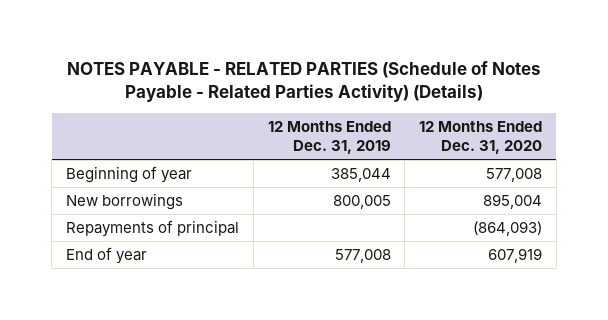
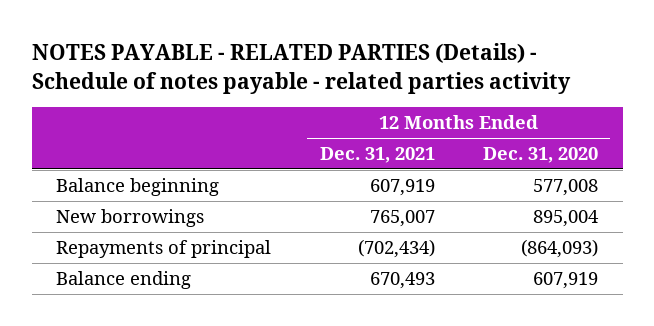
- NOTES PAYABLE - RELATED PARTIES (Schedule of Notes Payable - Related Parties Activity) (Details)
+ NOTES PAYABLE - RELATED PARTIES (Details) - Schedule of notes payable - related parties activity
- | 12 Months Ended Dec. 31, 2019 | 12 Months Ended Dec. 31, 2020
+ | 12 Months Ended Dec. 31, 2021 | 12 Months Ended Dec. 31, 2020
- Beginning of year | 385,044 | 577,008
+ Balance beginning | 607,919 | 577,008
- End of year | 577,008 | 607,919
+ Balance ending | 670,493 | 607,919

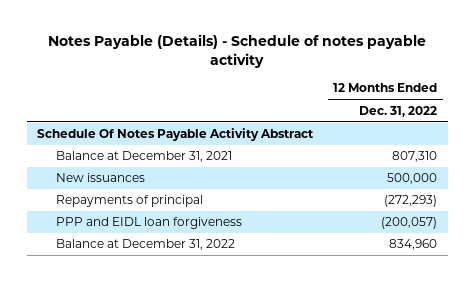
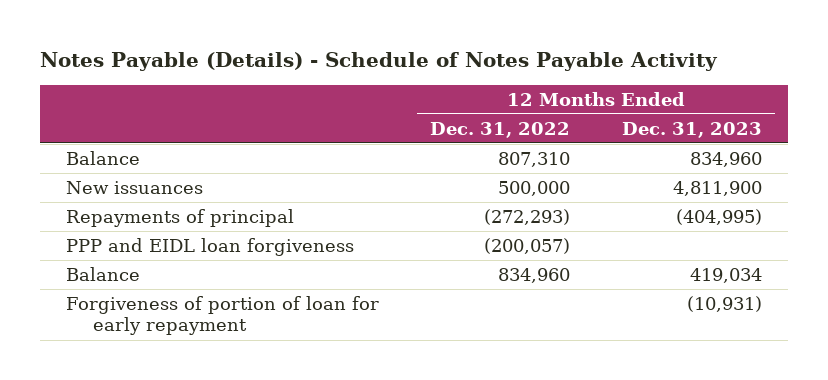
- Notes Payable (Details) - Schedule of notes payable activity
+ Notes Payable (Details) - Schedule of Notes Payable Activity
- | 12 Months Ended Dec. 31, 2022
+ | 12 Months Ended Dec. 31, 2022 | 12 Months Ended Dec. 31, 2023
- Schedule Of Notes Payable Activity Abstract
- Balance at December 31, 2021 | 807,310
+ Balance | 807,310 | 834,960
- Balance at December 31, 2022 | 834,960
+ Balance | 834,960 | 419,034
+ Forgiveness of portion of loan for early repayment | | (10,931)

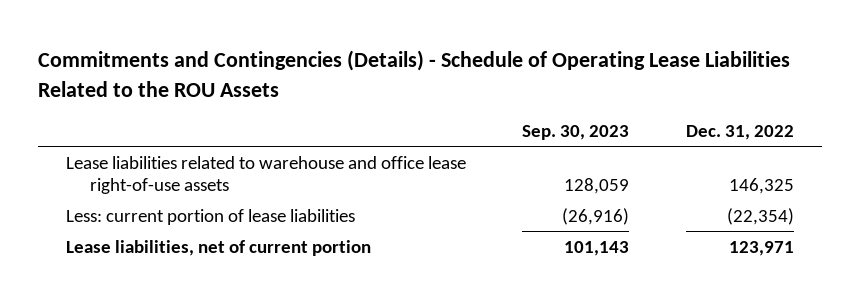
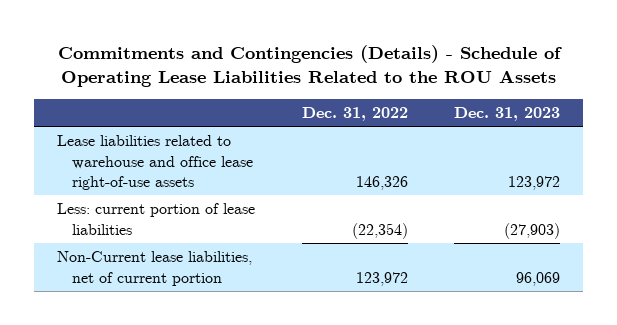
- | Sep. 30, 2023 | Dec. 31, 2022
+ | Dec. 31, 2022 | Dec. 31, 2023
- Lease liabilities related to warehouse and office lease right-of-use assets | 128,059 | 146,325
+ Lease liabilities related to warehouse and office lease right-of-use assets | 146,326 | 123,972
- Lease liabilities, net of current portion | 101,143 | 123,971
+ Non-Current lease liabilities, net of current portion | 123,972 | 96,069

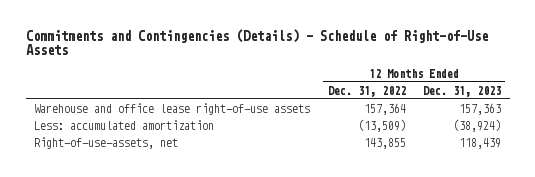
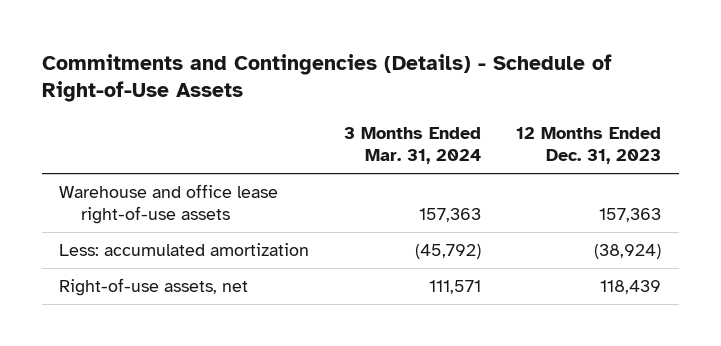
- | 12 Months Ended Dec. 31, 2022 | 12 Months Ended Dec. 31, 2023
+ | 3 Months Ended Mar. 31, 2024 | 12 Months Ended Dec. 31, 2023
- Right-of-use-assets, net | 143,855 | 118,439
+ Right-of-use assets, net | 111,571 | 118,439

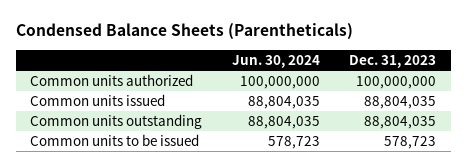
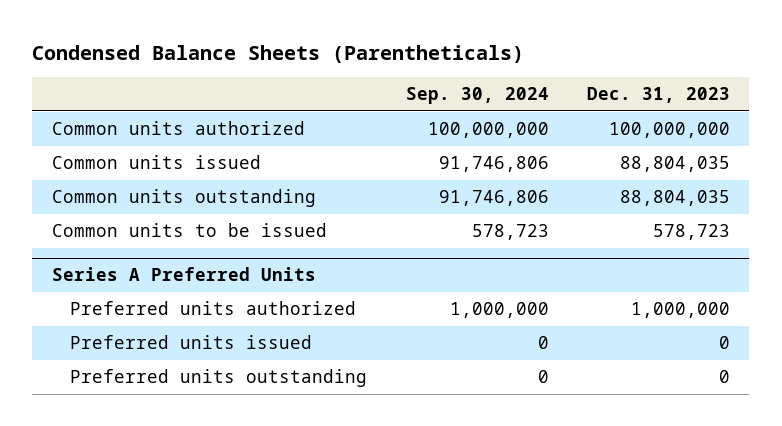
- | Jun. 30, 2024 | Dec. 31, 2023
+ | Sep. 30, 2024 | Dec. 31, 2023
+ Series A Preferred Units
+ Preferred units authorized | 1,000,000 | 1,000,000
+ Preferred units issued | 0 | 0
+ Preferred units outstanding | 0 | 0

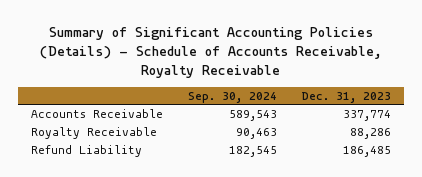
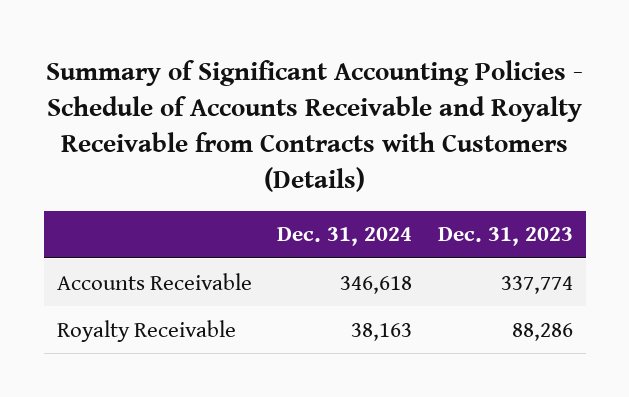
- Summary of Significant Accounting Policies (Details) - Schedule of Accounts Receivable, Royalty Receivable
+ Summary of Significant Accounting Policies - Schedule of Accounts Receivable and Royalty Receivable from Contracts with Customers (Details)
- | Sep. 30, 2024 | Dec. 31, 2023
+ | Dec. 31, 2024 | Dec. 31, 2023
- Refund Liability | 182,545 | 186,485

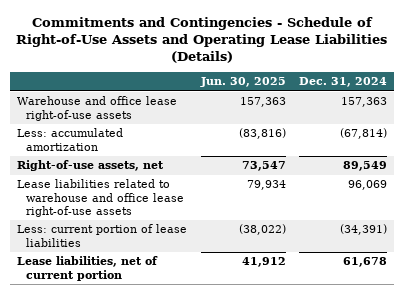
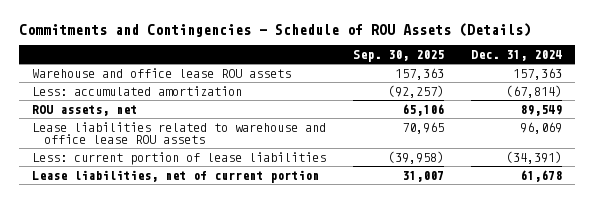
- Commitments and Contingencies - Schedule of Right-of-Use Assets and Operating Lease Liabilities (Details)
+ Commitments and Contingencies - Schedule of ROU Assets (Details)
- | Jun. 30, 2025 | Dec. 31, 2024
+ | Sep. 30, 2025 | Dec. 31, 2024
- Warehouse and office lease right-of-use assets | 157,363 | 157,363
+ Warehouse and office lease ROU assets | 157,363 | 157,363
- Right-of-use assets, net | 73,547 | 89,549
- Lease liabilities related to warehouse and office lease right-of-use assets | 79,934 | 96,069
+ ROU assets, net | 65,106 | 89,549
+ Lease liabilities related to warehouse and office lease ROU assets | 70,965 | 96,069

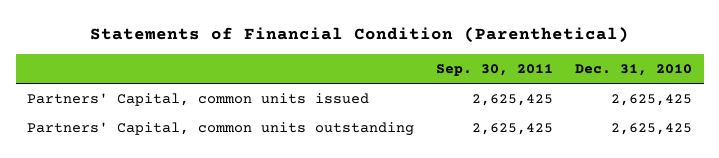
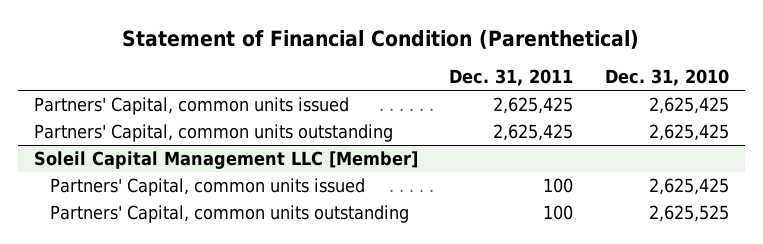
- Statements of Financial Condition (Parenthetical)
+ Statement of Financial Condition (Parenthetical)
- | Sep. 30, 2011 | Dec. 31, 2010
+ | Dec. 31, 2011 | Dec. 31, 2010
+ Soleil Capital Management LLC [Member]
+ Partners' Capital, common units issued | 100 | 2,625,425
+ Partners' Capital, common units outstanding | 100 | 2,625,525

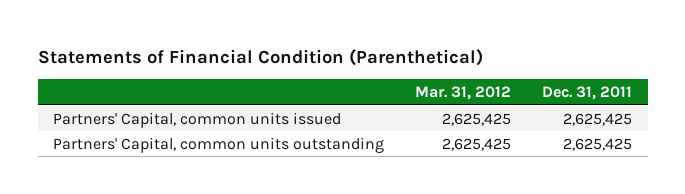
- Statement of Financial Condition (Parenthetical)
+ Statements of Financial Condition (Parenthetical)
- | Dec. 31, 2011 | Dec. 31, 2010
+ | Mar. 31, 2012 | Dec. 31, 2011
- Soleil Capital Management LLC [Member]
- Partners' Capital, common units issued | 100 | 2,625,425
- Partners' Capital, common units outstanding | 100 | 2,625,525

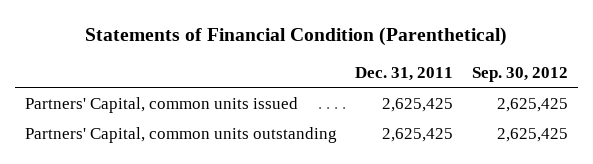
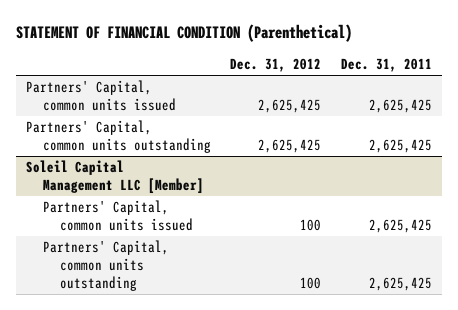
- Statements of Financial Condition (Parenthetical)
+ STATEMENT OF FINANCIAL CONDITION (Parenthetical)
- | Dec. 31, 2011 | Sep. 30, 2012
+ | Dec. 31, 2012 | Dec. 31, 2011
+ Soleil Capital Management LLC [Member]
+ Partners' Capital, common units issued | 100 | 2,625,425
+ Partners' Capital, common units outstanding | 100 | 2,625,425

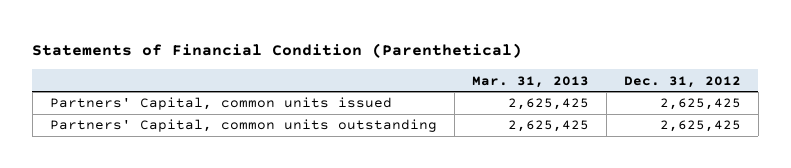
- STATEMENT OF FINANCIAL CONDITION (Parenthetical)
+ Statements of Financial Condition (Parenthetical)
- | Dec. 31, 2012 | Dec. 31, 2011
+ | Mar. 31, 2013 | Dec. 31, 2012
- Soleil Capital Management LLC [Member]
- Partners' Capital, common units issued | 100 | 2,625,425
- Partners' Capital, common units outstanding | 100 | 2,625,425

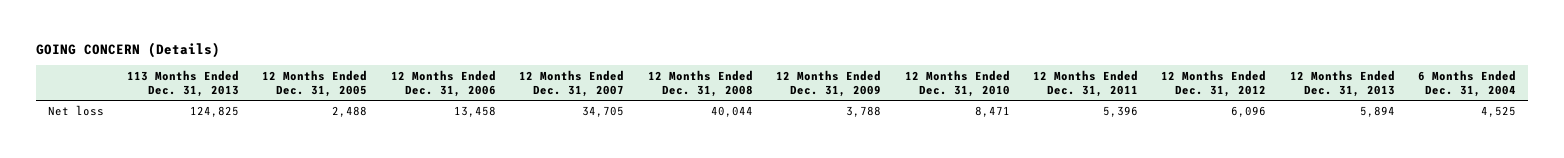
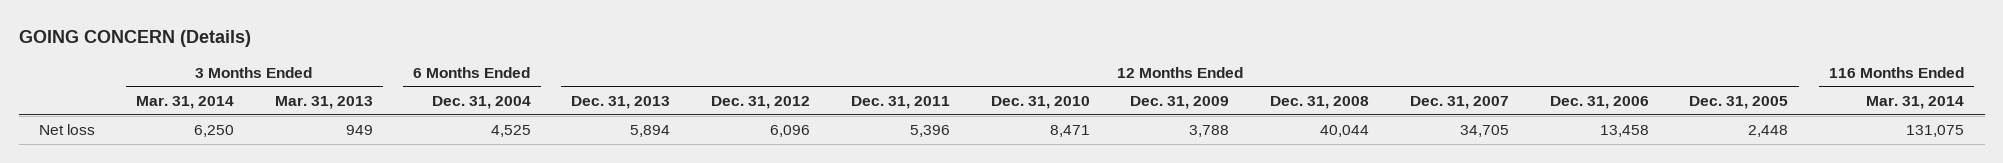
- | 113 Months Ended Dec. 31, 2013 | 12 Months Ended Dec. 31, 2005 | 12 Months Ended Dec. 31, 2006 | 12 Months Ended Dec. 31, 2007 | 12 Months Ended Dec. 31, 2008 | 12 Months Ended Dec. 31, 2009 | 12 Months Ended Dec. 31, 2010 | 12 Months Ended Dec. 31, 2011 | 12 Months Ended Dec. 31, 2012 | 12 Months Ended Dec. 31, 2013 | 6 Months Ended Dec. 31, 2004
+ | 3 Months Ended Mar. 31, 2014 | 3 Months Ended Mar. 31, 2013 | 6 Months Ended Dec. 31, 2004 | 12 Months Ended Dec. 31, 2013 | 12 Months Ended Dec. 31, 2012 | 12 Months Ended Dec. 31, 2011 | 12 Months Ended Dec. 31, 2010 | 12 Months Ended Dec. 31, 2009 | 12 Months Ended Dec. 31, 2008 | 12 Months Ended Dec. 31, 2007 | 12 Months Ended Dec. 31, 2006 | 12 Months Ended Dec. 31, 2005 | 116 Months Ended Mar. 31, 2014
- Net loss | 124,825 | 2,488 | 13,458 | 34,705 | 40,044 | 3,788 | 8,471 | 5,396 | 6,096 | 5,894 | 4,525
+ Net loss | 6,250 | 949 | 4,525 | 5,894 | 6,096 | 5,396 | 8,471 | 3,788 | 40,044 | 34,705 | 13,458 | 2,448 | 131,075

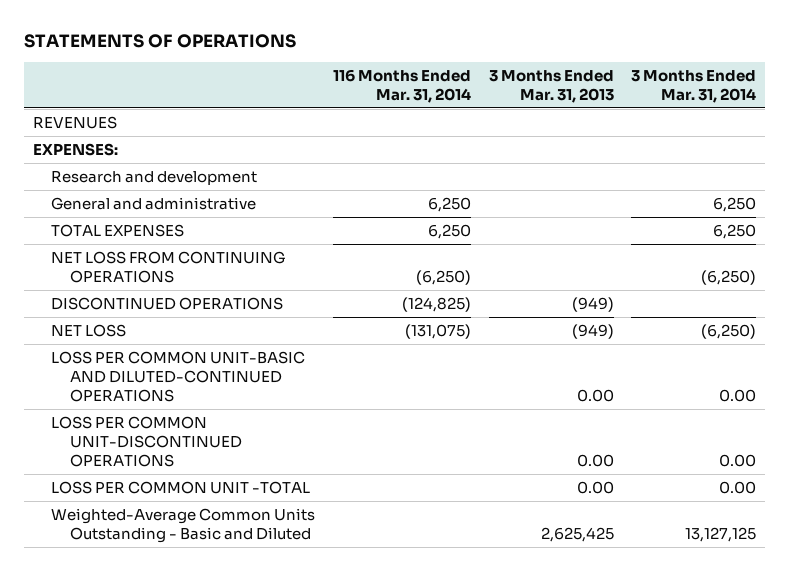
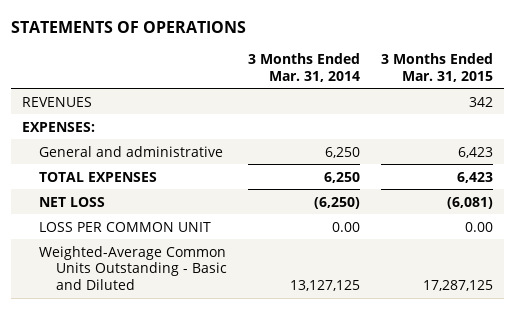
- | 116 Months Ended Mar. 31, 2014 | 3 Months Ended Mar. 31, 2013 | 3 Months Ended Mar. 31, 2014
+ | 3 Months Ended Mar. 31, 2014 | 3 Months Ended Mar. 31, 2015
- Research and development
- NET LOSS FROM CONTINUING OPERATIONS | (6,250) | | (6,250)
- DISCONTINUED OPERATIONS | (124,825) | (949) |
- LOSS PER COMMON UNIT-BASIC AND DILUTED-CONTINUED OPERATIONS | | 0.00 | 0.00
- LOSS PER COMMON UNIT-DISCONTINUED OPERATIONS | | 0.00 | 0.00
- LOSS PER COMMON UNIT -TOTAL | | 0.00 | 0.00
+ LOSS PER COMMON UNIT | 0.00 | 0.00

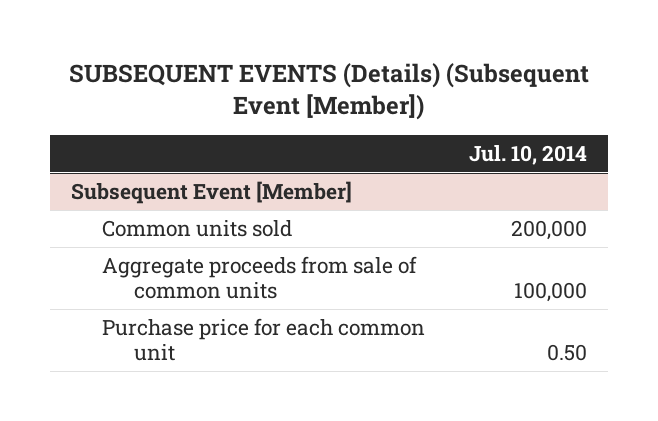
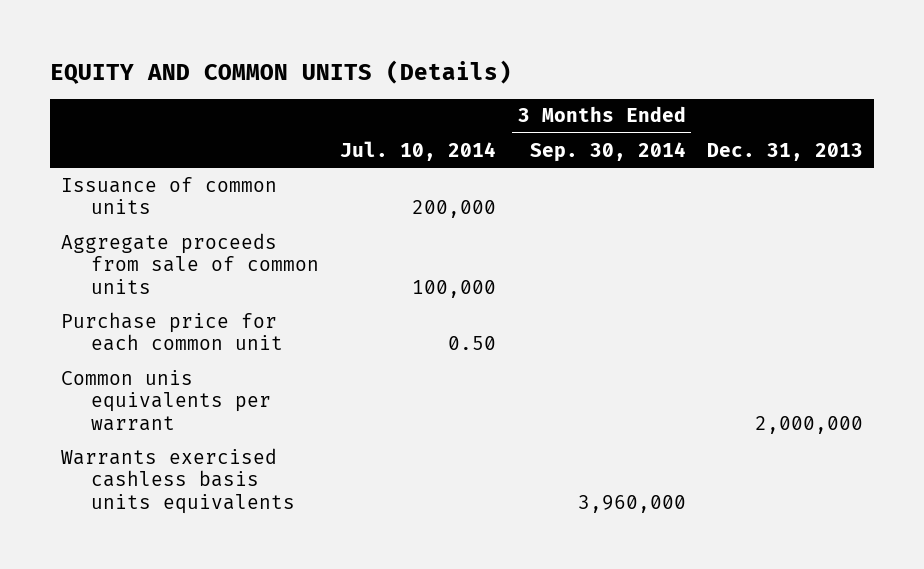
- SUBSEQUENT EVENTS (Details) (Subsequent Event [Member])
+ EQUITY AND COMMON UNITS (Details)
- | Jul. 10, 2014
+ | Jul. 10, 2014 | 3 Months Ended Sep. 30, 2014 | Dec. 31, 2013
- Subsequent Event [Member]
- Common units sold | 200,000
+ Issuance of common units | 200,000 | |
+ Common unis equivalents per warrant | | | 2,000,000
+ Warrants exercised cashless basis units equivalents | | 3,960,000 |

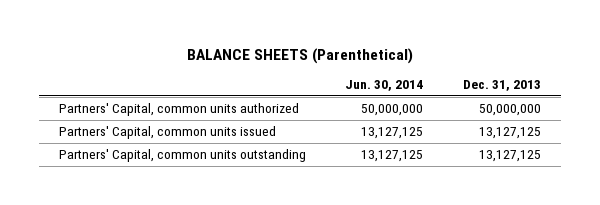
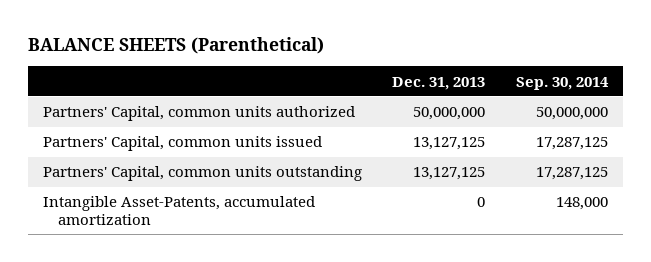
- | Jun. 30, 2014 | Dec. 31, 2013
+ | Dec. 31, 2013 | Sep. 30, 2014
+ Intangible Asset-Patents, accumulated amortization | 0 | 148,000

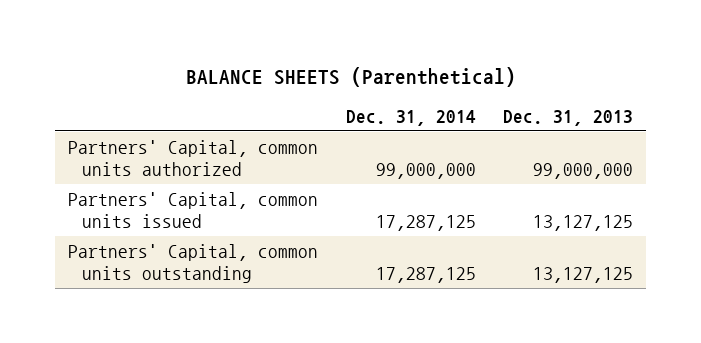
- | Dec. 31, 2013 | Sep. 30, 2014
+ | Dec. 31, 2014 | Dec. 31, 2013
- Partners' Capital, common units authorized | 50,000,000 | 50,000,000
+ Partners' Capital, common units authorized | 99,000,000 | 99,000,000
- Intangible Asset-Patents, accumulated amortization | 0 | 148,000

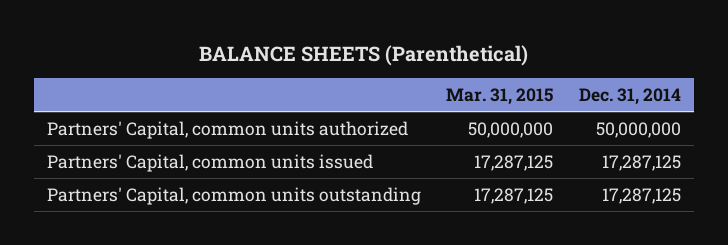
- | Dec. 31, 2014 | Dec. 31, 2013
+ | Mar. 31, 2015 | Dec. 31, 2014
- Partners' Capital, common units authorized | 99,000,000 | 99,000,000
+ Partners' Capital, common units authorized | 50,000,000 | 50,000,000

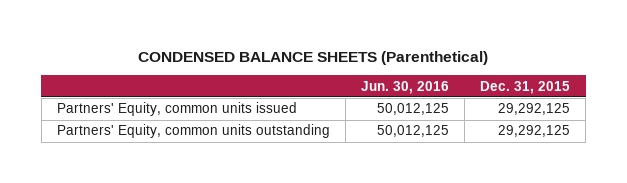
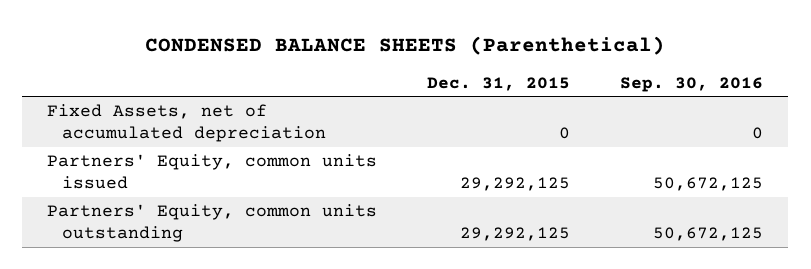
- | Jun. 30, 2016 | Dec. 31, 2015
+ | Dec. 31, 2015 | Sep. 30, 2016
+ Fixed Assets, net of accumulated depreciation | 0 | 0

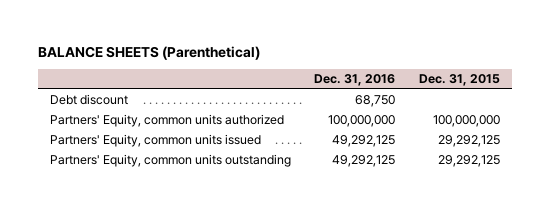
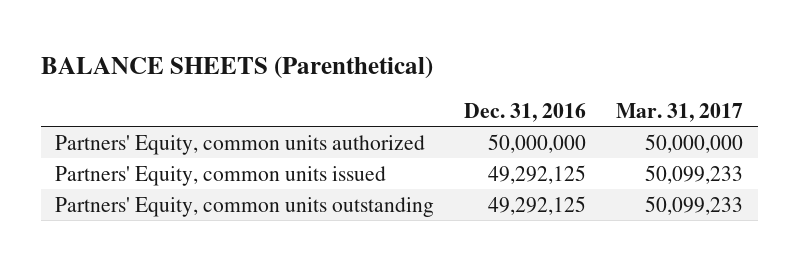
- | Dec. 31, 2016 | Dec. 31, 2015
+ | Dec. 31, 2016 | Mar. 31, 2017
- Debt discount | 68,750 |
- Partners' Equity, common units authorized | 100,000,000 | 100,000,000
+ Partners' Equity, common units authorized | 50,000,000 | 50,000,000

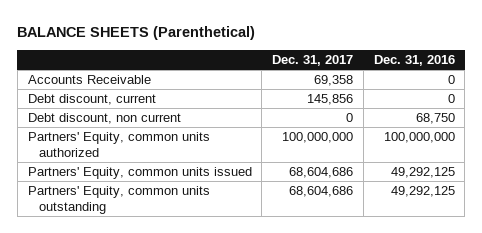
- | Dec. 31, 2016 | Mar. 31, 2017
+ | Dec. 31, 2017 | Dec. 31, 2016
- Partners' Equity, common units authorized | 50,000,000 | 50,000,000
+ Accounts Receivable | 69,358 | 0
+ Debt discount, current | 145,856 | 0
+ Debt discount, non current | 0 | 68,750
+ Partners' Equity, common units authorized | 100,000,000 | 100,000,000

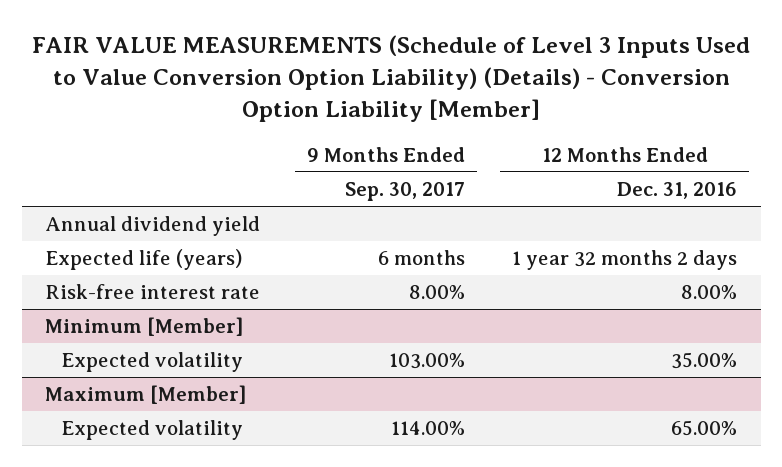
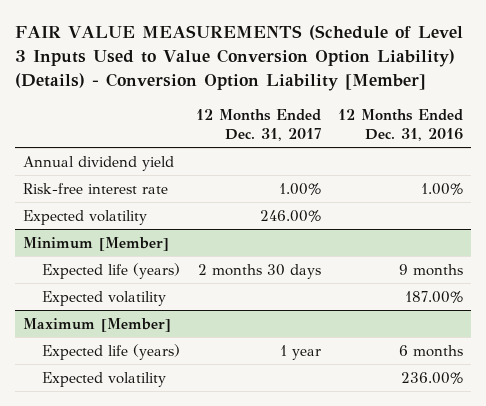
- | 9 Months Ended Sep. 30, 2017 | 12 Months Ended Dec. 31, 2016
+ | 12 Months Ended Dec. 31, 2017 | 12 Months Ended Dec. 31, 2016
- Expected life (years) | 6 months | 1 year 32 months 2 days
- Risk-free interest rate | 8.00% | 8.00%
+ Risk-free interest rate | 1.00% | 1.00%
+ Expected volatility | 246.00% |
@ Minimum [Member]
- Expected volatility | 103.00% | 35.00%
+ Expected life (years) | 2 months 30 days | 9 months
+ Expected volatility | | 187.00%
@ Maximum [Member]
- Expected volatility | 114.00% | 65.00%
+ Expected life (years) | 1 year | 6 months
+ Expected volatility | | 236.00%

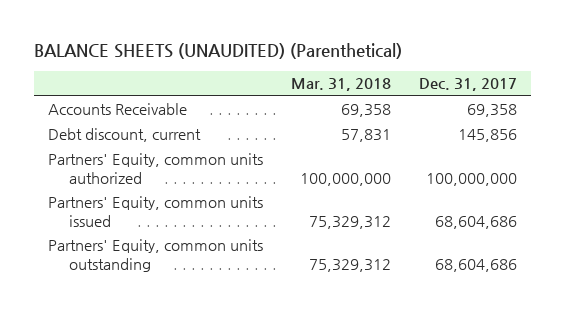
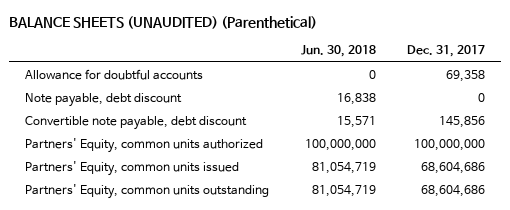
- | Mar. 31, 2018 | Dec. 31, 2017
+ | Jun. 30, 2018 | Dec. 31, 2017
- Accounts Receivable | 69,358 | 69,358
- Debt discount, current | 57,831 | 145,856
+ Allowance for doubtful accounts | 0 | 69,358
+ Note payable, debt discount | 16,838 | 0
+ Convertible note payable, debt discount | 15,571 | 145,856

